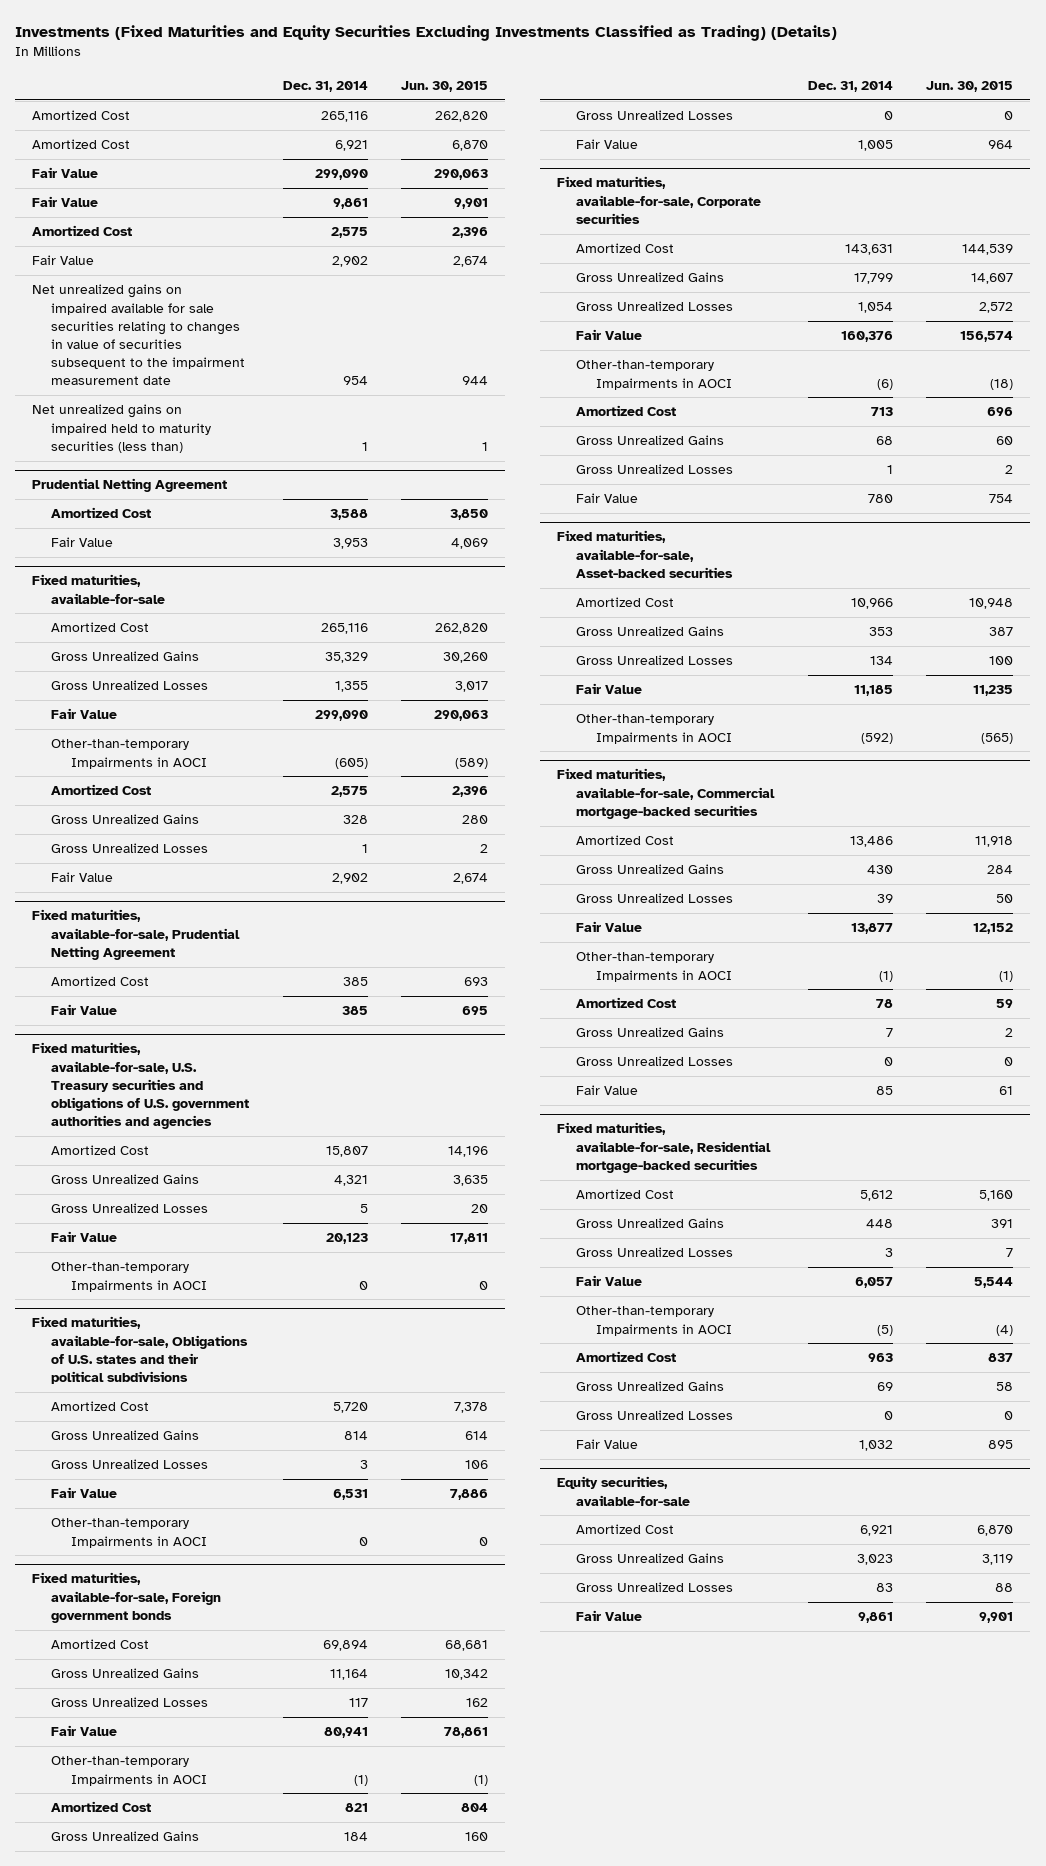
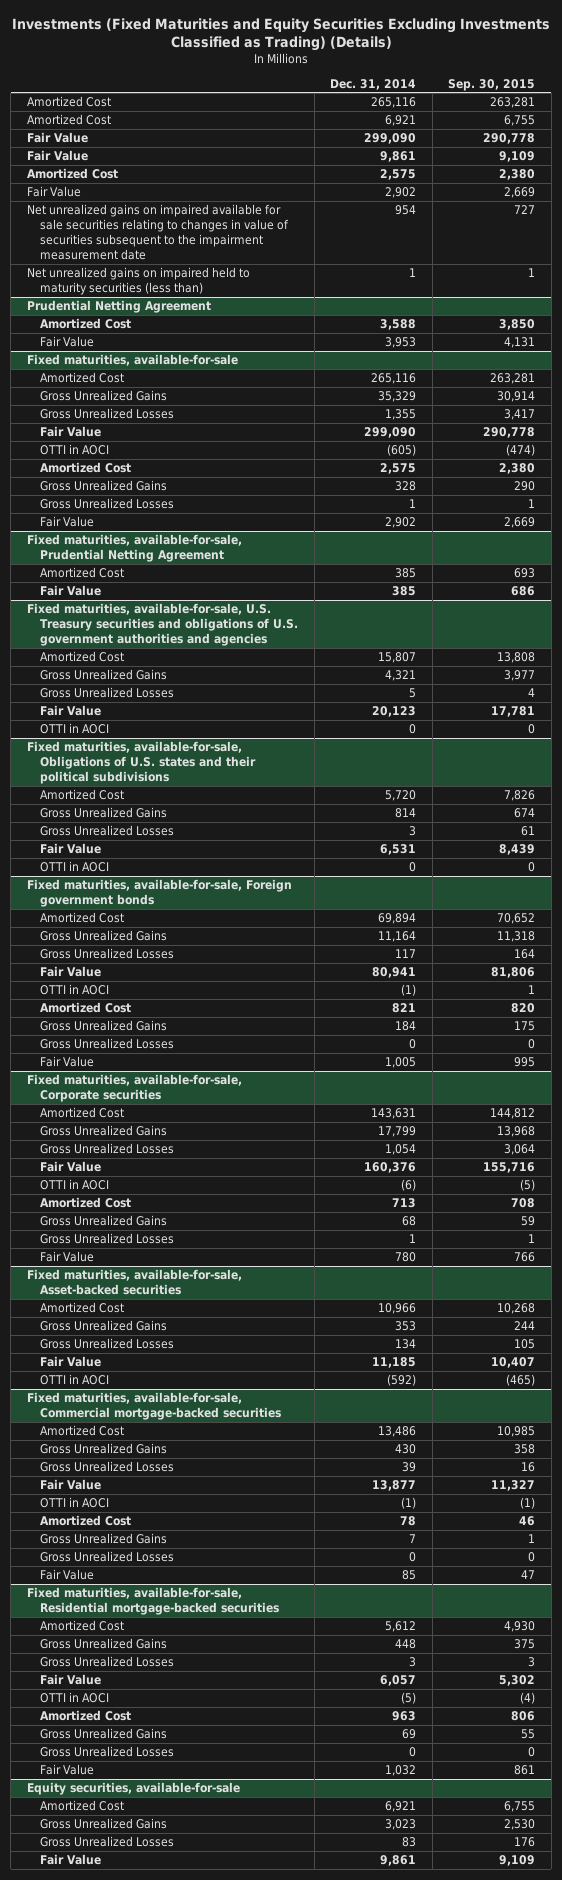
- | Dec. 31, 2014 | Jun. 30, 2015
+ | Dec. 31, 2014 | Sep. 30, 2015
@ Fixed maturities, available-for-sale
- Other-than-temporary Impairments in AOCI | (605) | (589)
+ OTTI in AOCI | (605) | (474)
@ Fixed maturities, available-for-sale, U.S. Treasury securities and obligations of U.S. government authorities and agencies
- Other-than-temporary Impairments in AOCI | 0 | 0
+ OTTI in AOCI | 0 | 0
@ Fixed maturities, available-for-sale, Obligations of U.S. states and their political subdivisions
- Other-than-temporary Impairments in AOCI | 0 | 0
+ OTTI in AOCI | 0 | 0
@ Fixed maturities, available-for-sale, Foreign government bonds
- Other-than-temporary Impairments in AOCI | (1) | (1)
+ OTTI in AOCI | (1) | 1
@ Fixed maturities, available-for-sale, Corporate securities
- Other-than-temporary Impairments in AOCI | (6) | (18)
+ OTTI in AOCI | (6) | (5)
@ Fixed maturities, available-for-sale, Asset-backed securities
- Other-than-temporary Impairments in AOCI | (592) | (565)
+ OTTI in AOCI | (592) | (465)
@ Fixed maturities, available-for-sale, Commercial mortgage-backed securities
- Other-than-temporary Impairments in AOCI | (1) | (1)
+ OTTI in AOCI | (1) | (1)
@ Fixed maturities, available-for-sale, Residential mortgage-backed securities
- Other-than-temporary Impairments in AOCI | (5) | (4)
+ OTTI in AOCI | (5) | (4)

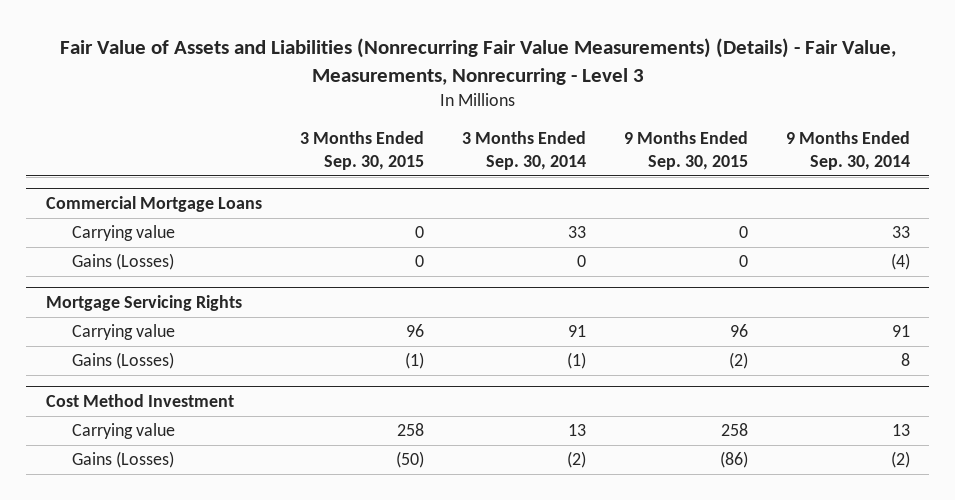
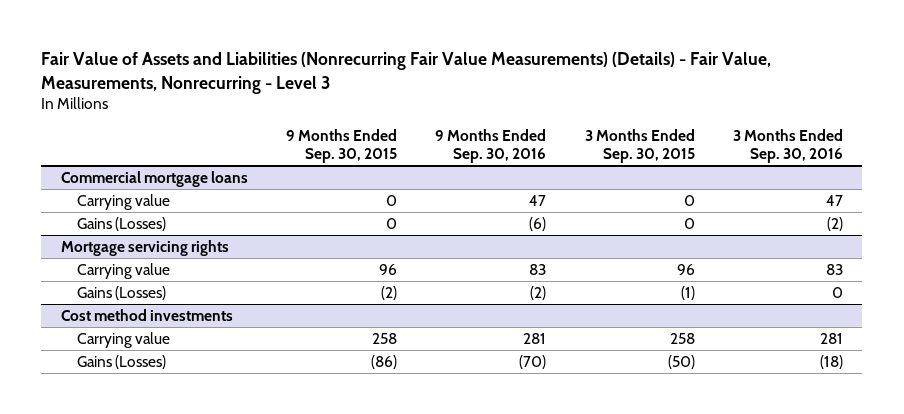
- | 3 Months Ended Sep. 30, 2015 | 3 Months Ended Sep. 30, 2014 | 9 Months Ended Sep. 30, 2015 | 9 Months Ended Sep. 30, 2014
+ | 9 Months Ended Sep. 30, 2015 | 9 Months Ended Sep. 30, 2016 | 3 Months Ended Sep. 30, 2015 | 3 Months Ended Sep. 30, 2016
- Commercial Mortgage Loans
+ Commercial mortgage loans
- Mortgage Servicing Rights
+ Mortgage servicing rights
- Cost Method Investment
+ Cost method investments

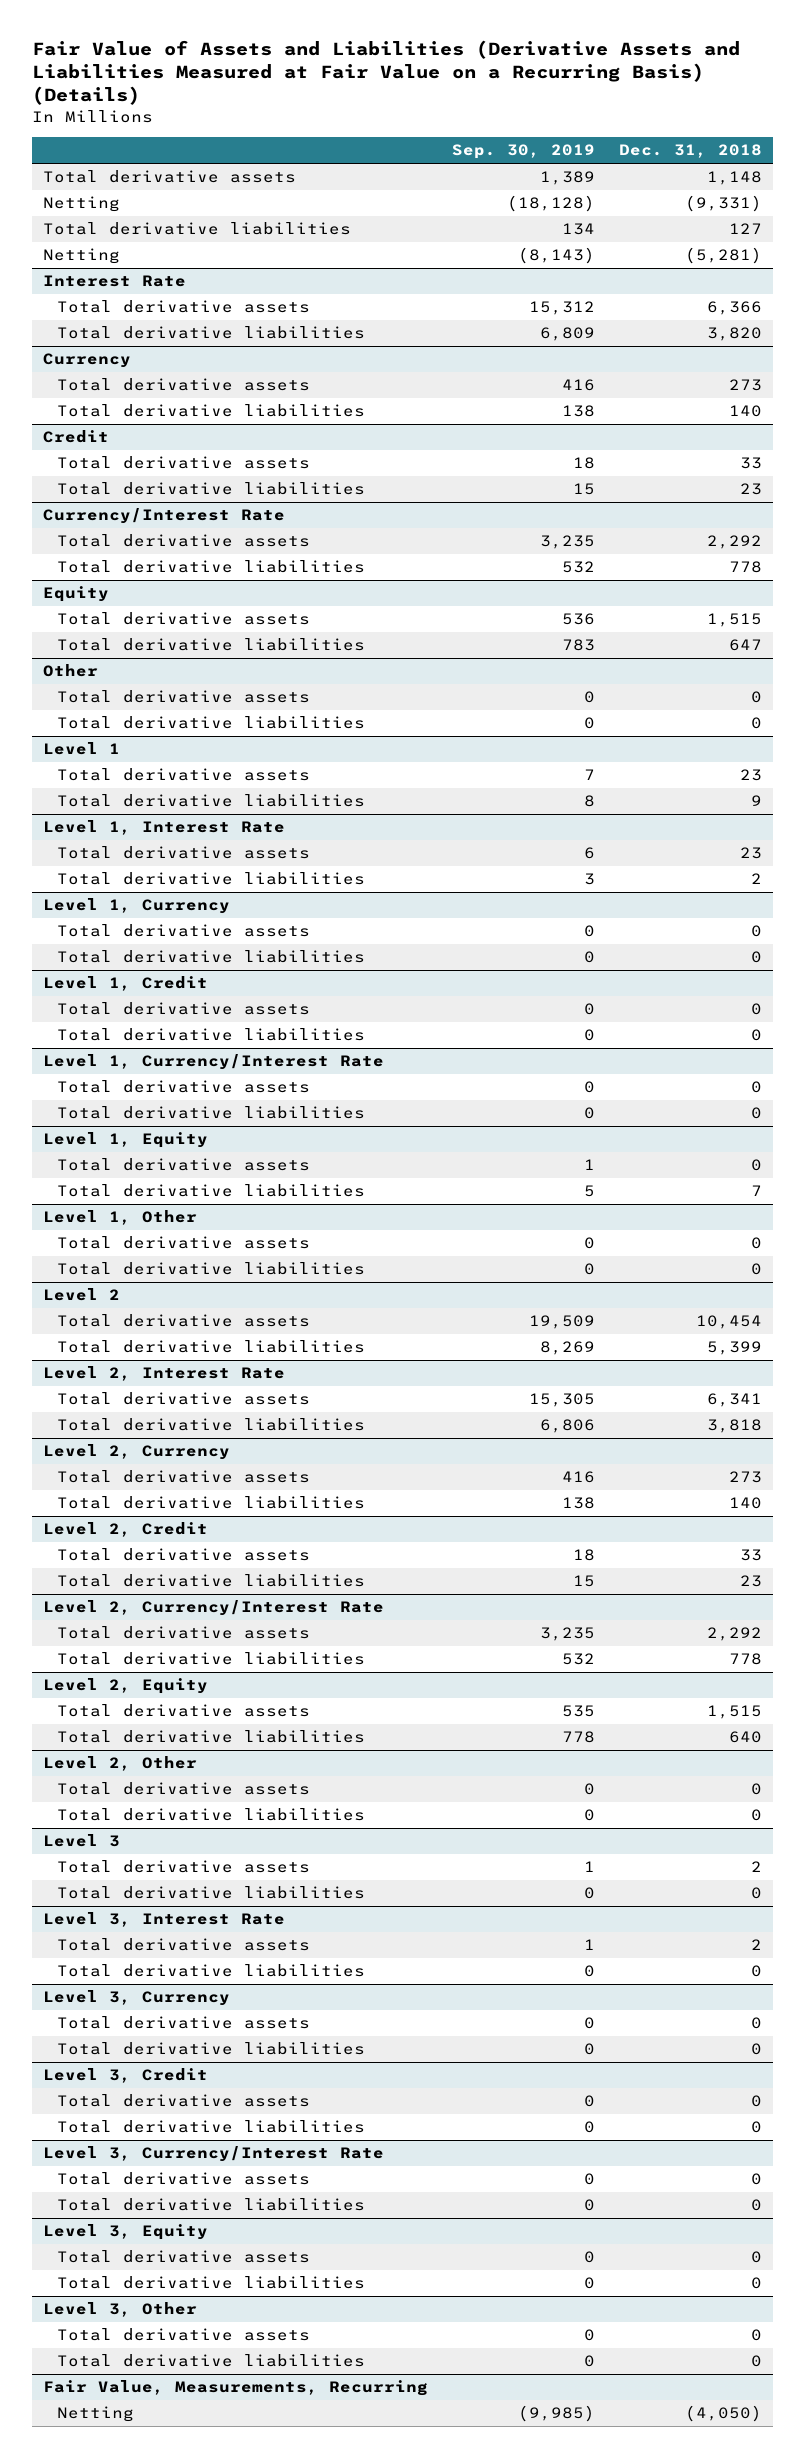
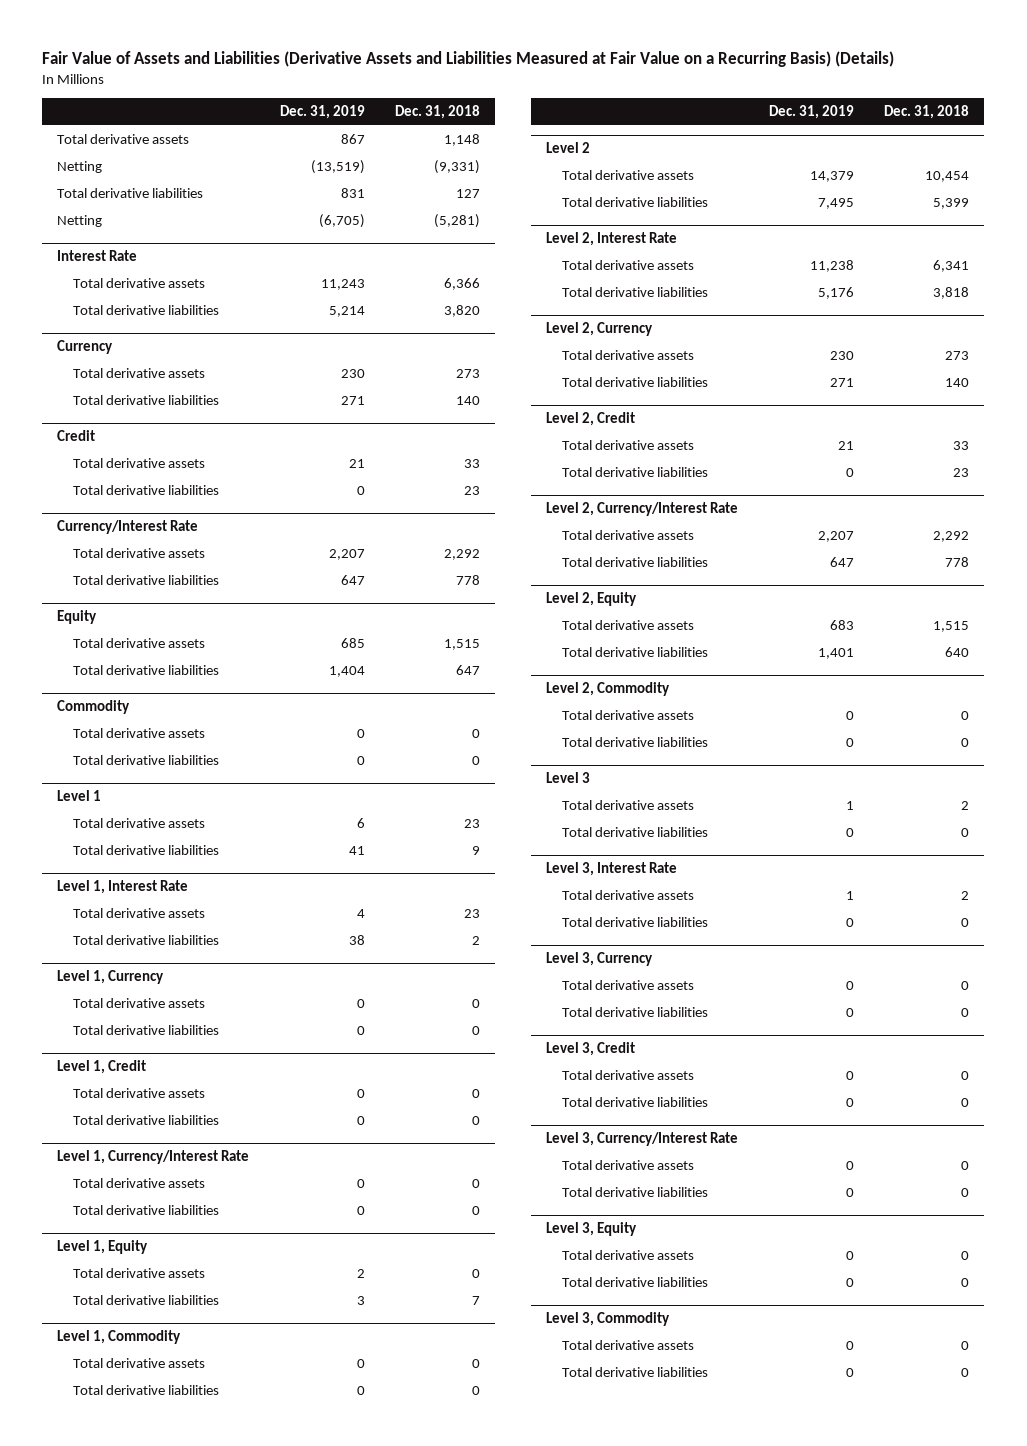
- | Sep. 30, 2019 | Dec. 31, 2018
+ | Dec. 31, 2019 | Dec. 31, 2018
- Other
+ Commodity
- Level 1, Other
+ Level 1, Commodity
- Level 2, Other
+ Level 2, Commodity
- Level 3, Other
+ Level 3, Commodity
- Fair Value, Measurements, Recurring
- Netting | (9,985) | (4,050)

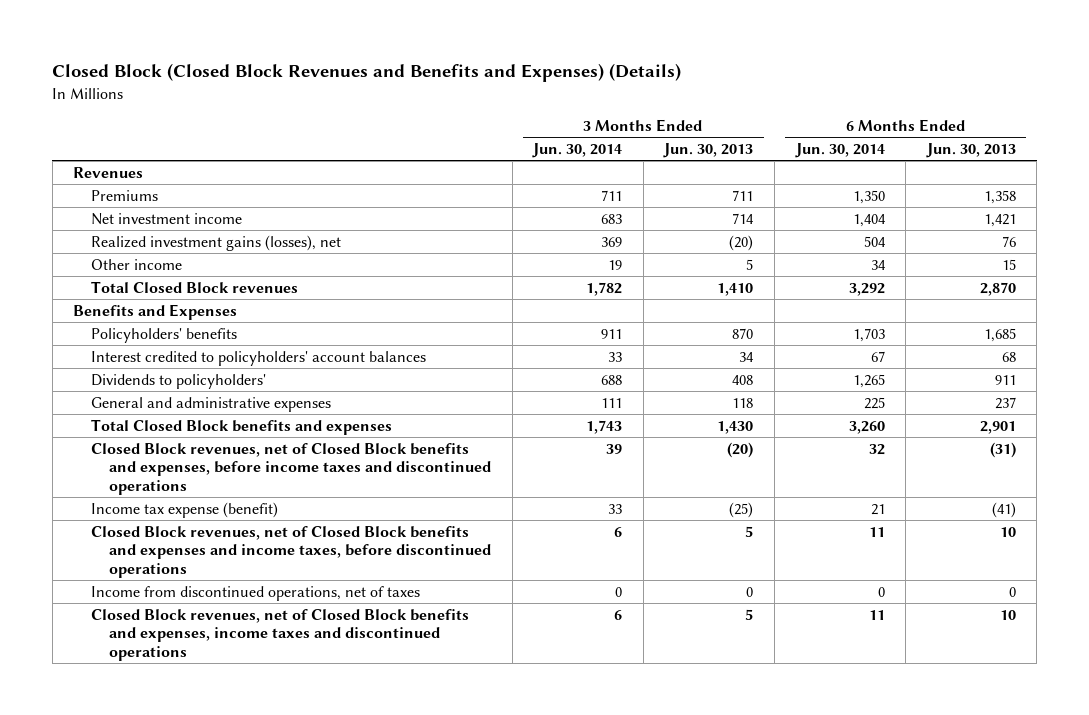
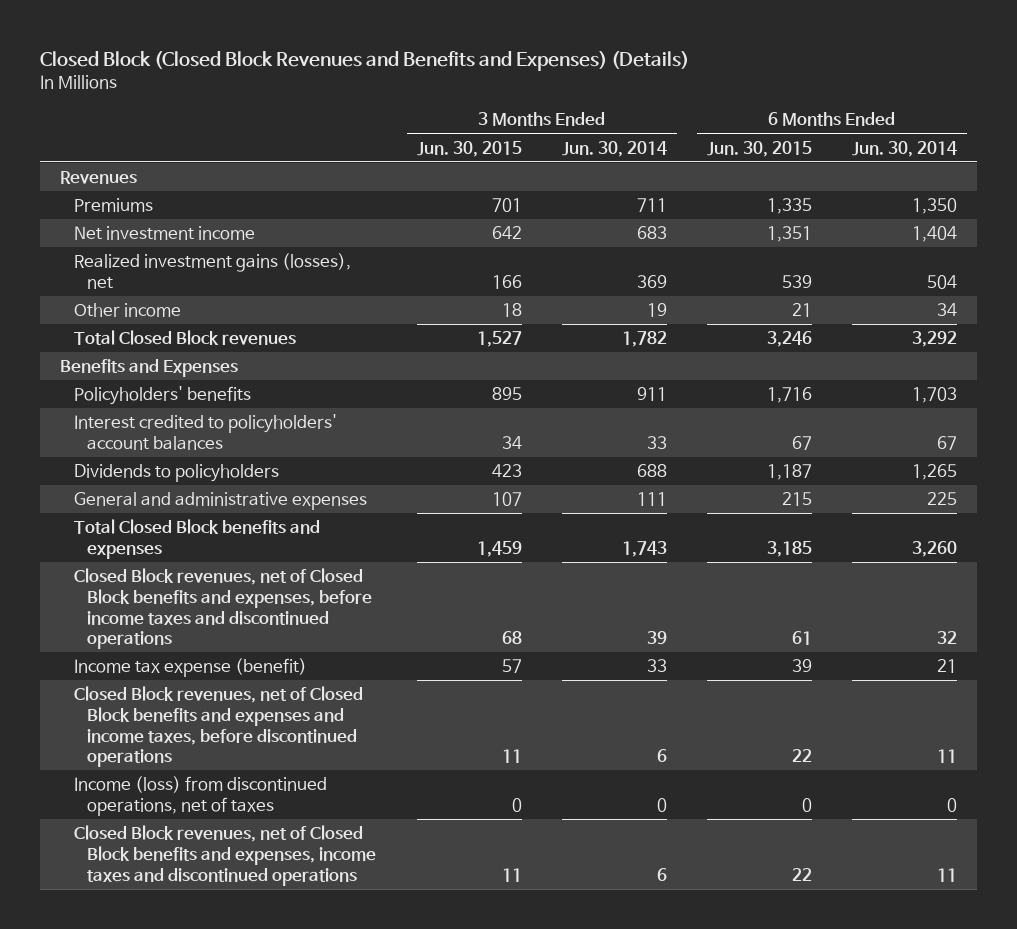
- | 3 Months Ended Jun. 30, 2014 | 3 Months Ended Jun. 30, 2013 | 6 Months Ended Jun. 30, 2014 | 6 Months Ended Jun. 30, 2013
+ | 3 Months Ended Jun. 30, 2015 | 3 Months Ended Jun. 30, 2014 | 6 Months Ended Jun. 30, 2015 | 6 Months Ended Jun. 30, 2014
- Dividends to policyholders' | 688 | 408 | 1,265 | 911
+ Dividends to policyholders | 423 | 688 | 1,187 | 1,265
- Income from discontinued operations, net of taxes | 0 | 0 | 0 | 0
+ Income (loss) from discontinued operations, net of taxes | 0 | 0 | 0 | 0

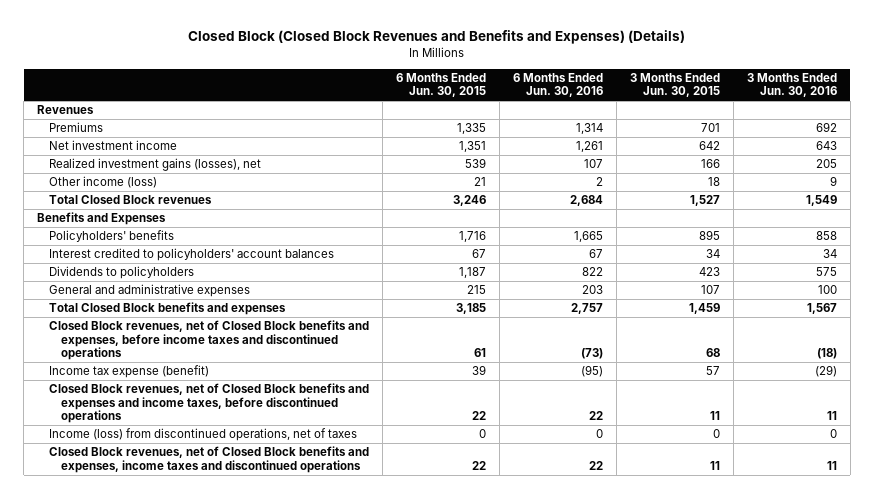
- | 3 Months Ended Jun. 30, 2015 | 3 Months Ended Jun. 30, 2014 | 6 Months Ended Jun. 30, 2015 | 6 Months Ended Jun. 30, 2014
+ | 6 Months Ended Jun. 30, 2015 | 6 Months Ended Jun. 30, 2016 | 3 Months Ended Jun. 30, 2015 | 3 Months Ended Jun. 30, 2016
- Other income | 18 | 19 | 21 | 34
+ Other income (loss) | 21 | 2 | 18 | 9

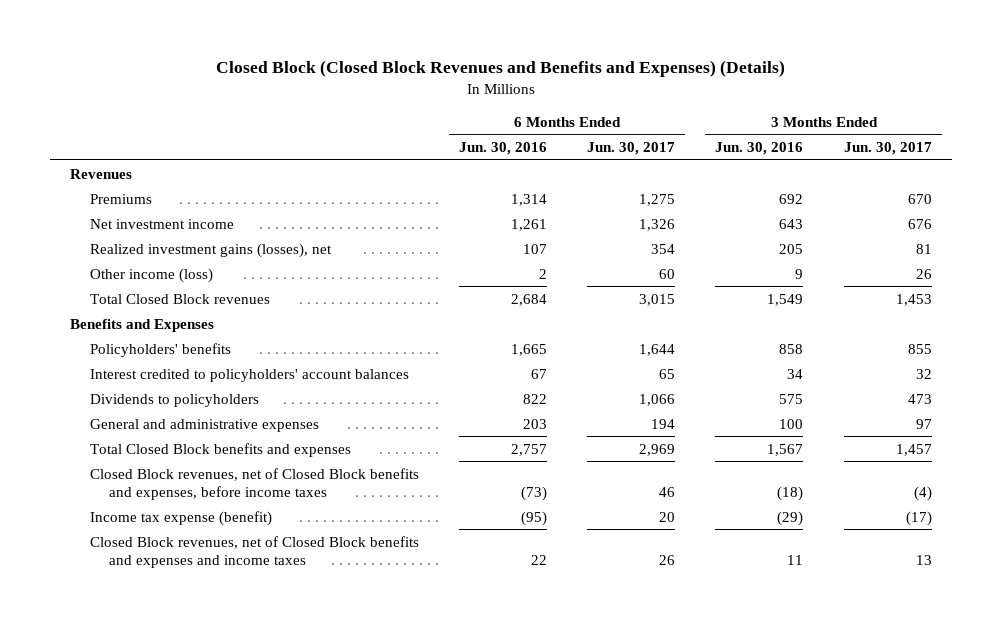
- | 6 Months Ended Jun. 30, 2015 | 6 Months Ended Jun. 30, 2016 | 3 Months Ended Jun. 30, 2015 | 3 Months Ended Jun. 30, 2016
+ | 6 Months Ended Jun. 30, 2016 | 6 Months Ended Jun. 30, 2017 | 3 Months Ended Jun. 30, 2016 | 3 Months Ended Jun. 30, 2017
- Closed Block revenues, net of Closed Block benefits and expenses, before income taxes and discontinued operations | 61 | (73) | 68 | (18)
+ Closed Block revenues, net of Closed Block benefits and expenses, before income taxes | (73) | 46 | (18) | (4)
- Closed Block revenues, net of Closed Block benefits and expenses and income taxes, before discontinued operations | 22 | 22 | 11 | 11
- Income (loss) from discontinued operations, net of taxes | 0 | 0 | 0 | 0
- Closed Block revenues, net of Closed Block benefits and expenses, income taxes and discontinued operations | 22 | 22 | 11 | 11
+ Closed Block revenues, net of Closed Block benefits and expenses and income taxes | 22 | 26 | 11 | 13

